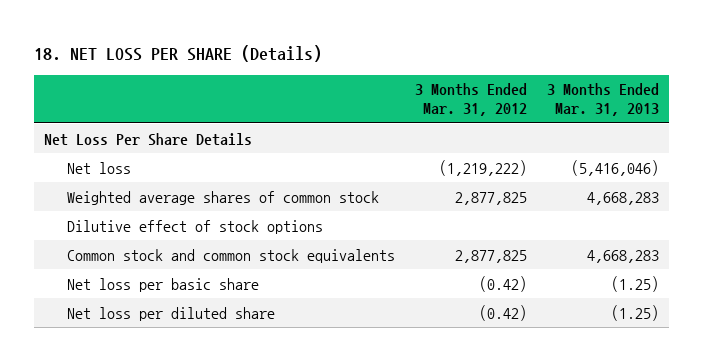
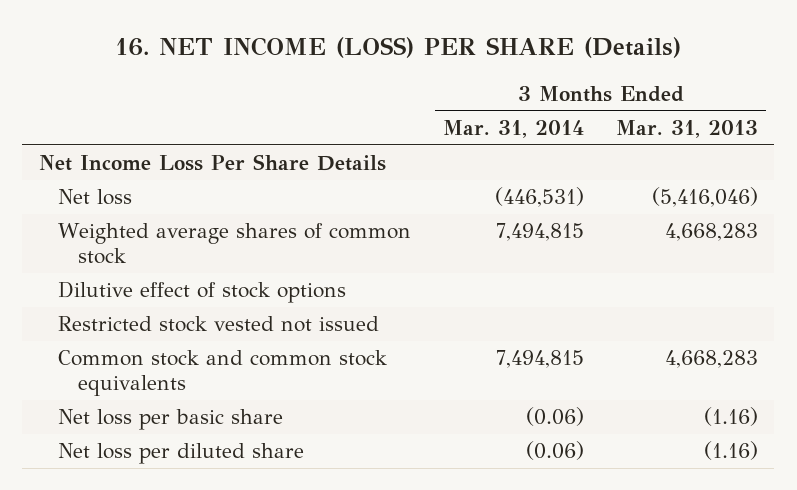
- 18. NET LOSS PER SHARE (Details)
+ 16. NET INCOME (LOSS) PER SHARE (Details)
- | 3 Months Ended Mar. 31, 2012 | 3 Months Ended Mar. 31, 2013
+ | 3 Months Ended Mar. 31, 2014 | 3 Months Ended Mar. 31, 2013
- Net Loss Per Share Details
+ Net Income Loss Per Share Details
+ Restricted stock vested not issued
- Net loss per basic share | (0.42) | (1.25)
- Net loss per diluted share | (0.42) | (1.25)
+ Net loss per basic share | (0.06) | (1.16)
+ Net loss per diluted share | (0.06) | (1.16)

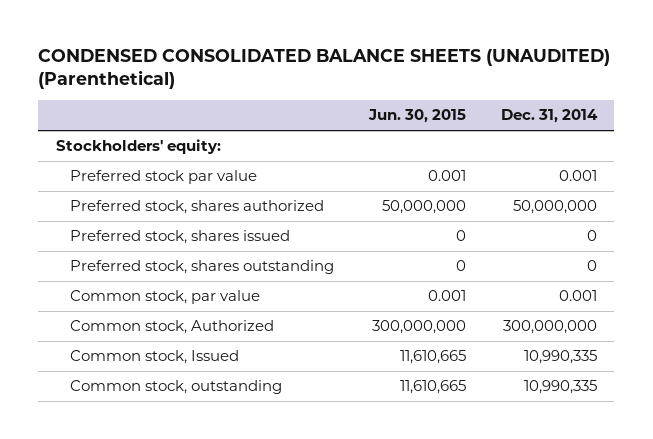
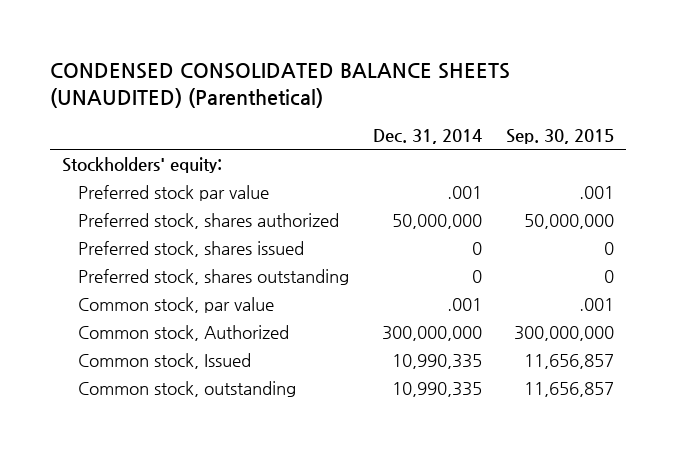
- | Jun. 30, 2015 | Dec. 31, 2014
+ | Dec. 31, 2014 | Sep. 30, 2015
- Preferred stock par value | 0.001 | 0.001
+ Preferred stock par value | .001 | .001
- Common stock, par value | 0.001 | 0.001
+ Common stock, par value | .001 | .001

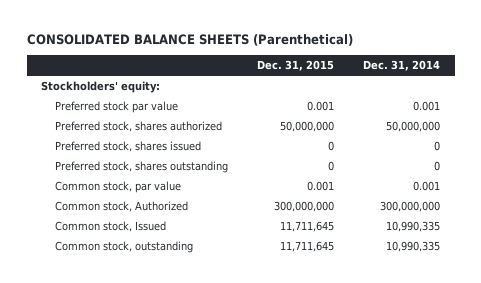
- CONDENSED CONSOLIDATED BALANCE SHEETS (UNAUDITED) (Parenthetical)
+ CONSOLIDATED BALANCE SHEETS (Parenthetical)
- | Dec. 31, 2014 | Sep. 30, 2015
+ | Dec. 31, 2015 | Dec. 31, 2014
- Preferred stock par value | .001 | .001
+ Preferred stock par value | 0.001 | 0.001
- Common stock, par value | .001 | .001
+ Common stock, par value | 0.001 | 0.001

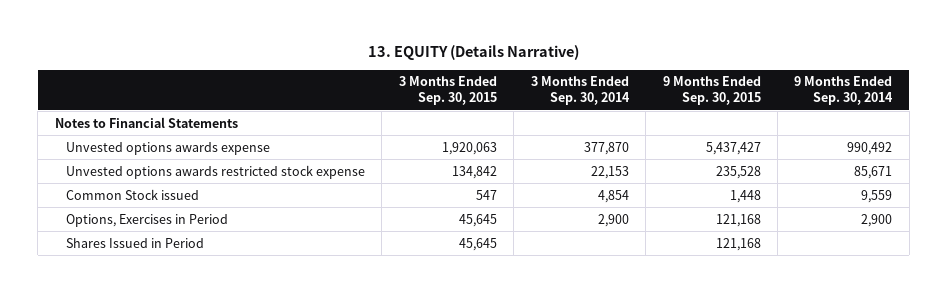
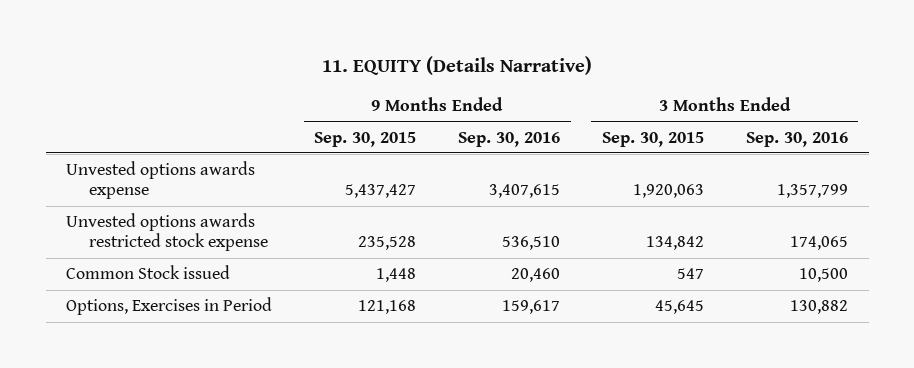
- 13. EQUITY (Details Narrative)
+ 11. EQUITY (Details Narrative)
- | 3 Months Ended Sep. 30, 2015 | 3 Months Ended Sep. 30, 2014 | 9 Months Ended Sep. 30, 2015 | 9 Months Ended Sep. 30, 2014
+ | 9 Months Ended Sep. 30, 2015 | 9 Months Ended Sep. 30, 2016 | 3 Months Ended Sep. 30, 2015 | 3 Months Ended Sep. 30, 2016
- Notes to Financial Statements
- Shares Issued in Period | 45,645 | | 121,168 |

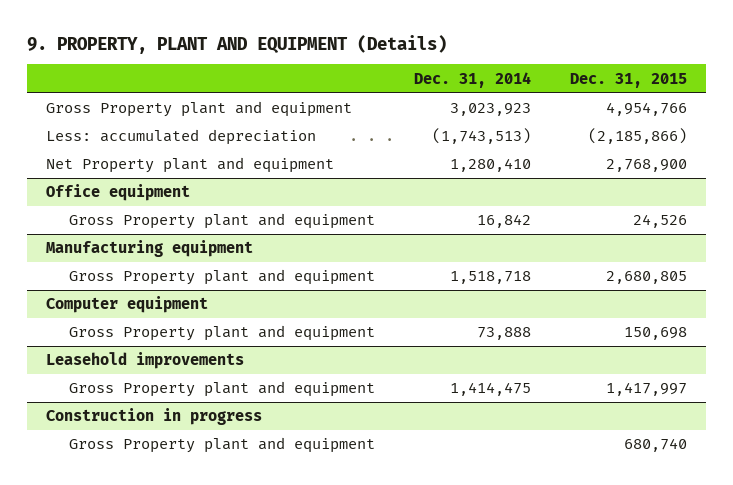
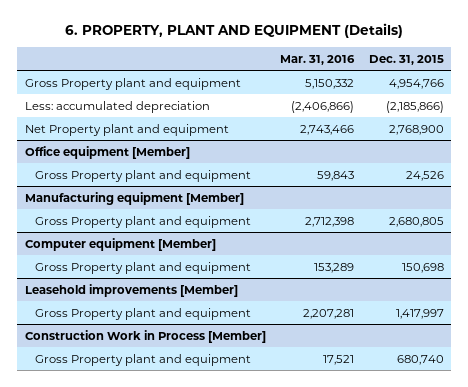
- 9. PROPERTY, PLANT AND EQUIPMENT (Details)
+ 6. PROPERTY, PLANT AND EQUIPMENT (Details)
- | Dec. 31, 2014 | Dec. 31, 2015
+ | Mar. 31, 2016 | Dec. 31, 2015
- Office equipment
+ Office equipment [Member]
- Manufacturing equipment
+ Manufacturing equipment [Member]
- Computer equipment
+ Computer equipment [Member]
- Leasehold improvements
+ Leasehold improvements [Member]
- Construction in progress
+ Construction Work in Process [Member]

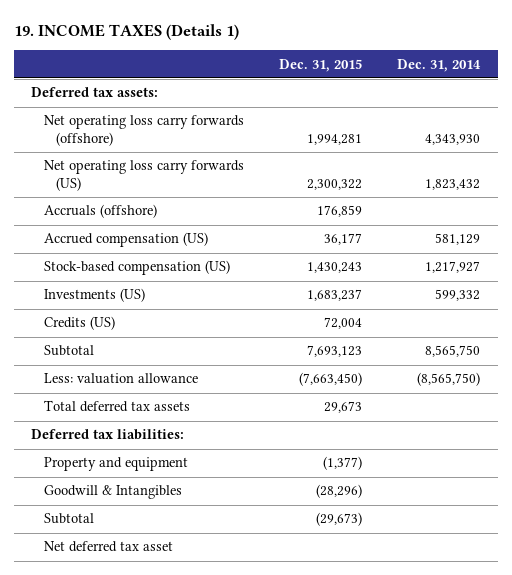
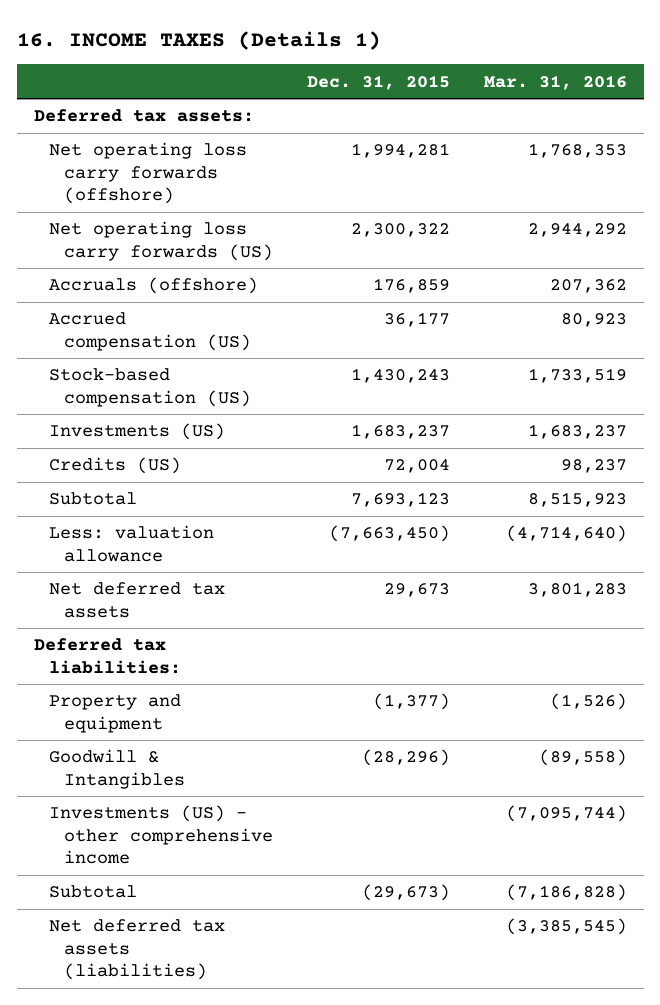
- 19. INCOME TAXES (Details 1)
+ 16. INCOME TAXES (Details 1)
- | Dec. 31, 2015 | Dec. 31, 2014
+ | Dec. 31, 2015 | Mar. 31, 2016
- Total deferred tax assets | 29,673 |
+ Net deferred tax assets | 29,673 | 3,801,283
+ Investments (US) - other comprehensive income | | (7,095,744)
- Net deferred tax asset
+ Net deferred tax assets (liabilities) | | (3,385,545)

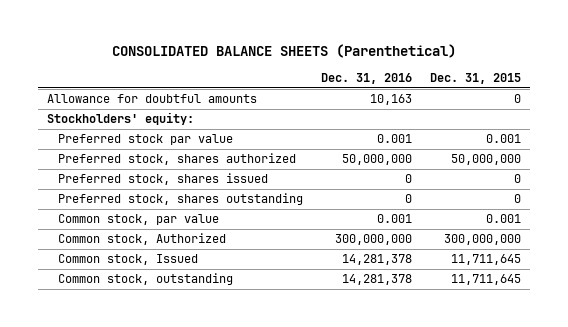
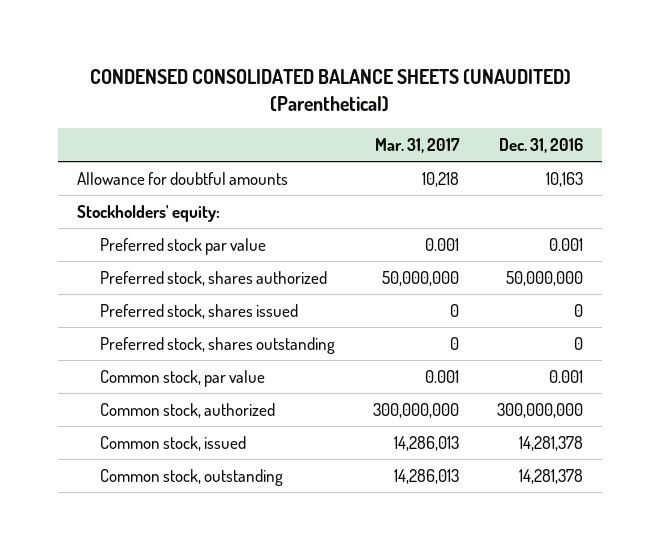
- CONSOLIDATED BALANCE SHEETS (Parenthetical)
+ CONDENSED CONSOLIDATED BALANCE SHEETS (UNAUDITED) (Parenthetical)
- | Dec. 31, 2016 | Dec. 31, 2015
+ | Mar. 31, 2017 | Dec. 31, 2016
- Common stock, Authorized | 300,000,000 | 300,000,000
- Common stock, Issued | 14,281,378 | 11,711,645
+ Common stock, authorized | 300,000,000 | 300,000,000
+ Common stock, issued | 14,286,013 | 14,281,378

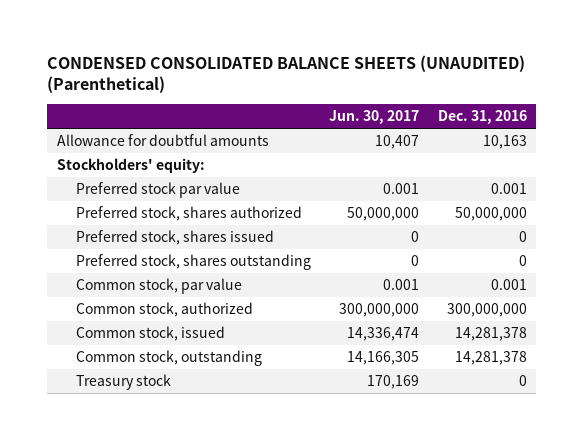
- | Mar. 31, 2017 | Dec. 31, 2016
+ | Jun. 30, 2017 | Dec. 31, 2016
+ Treasury stock | 170,169 | 0

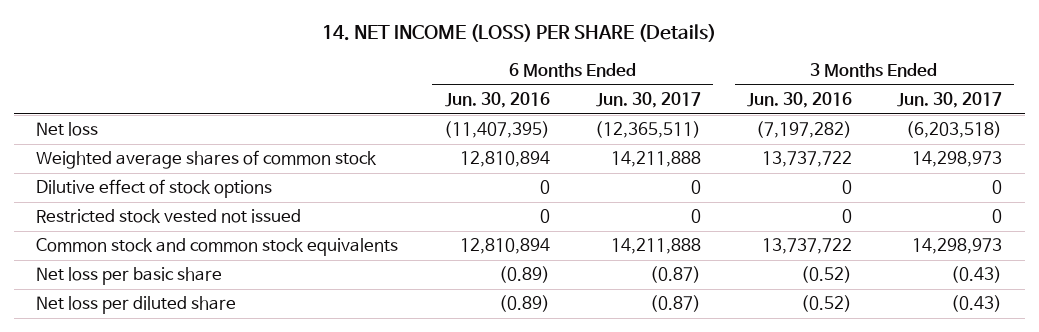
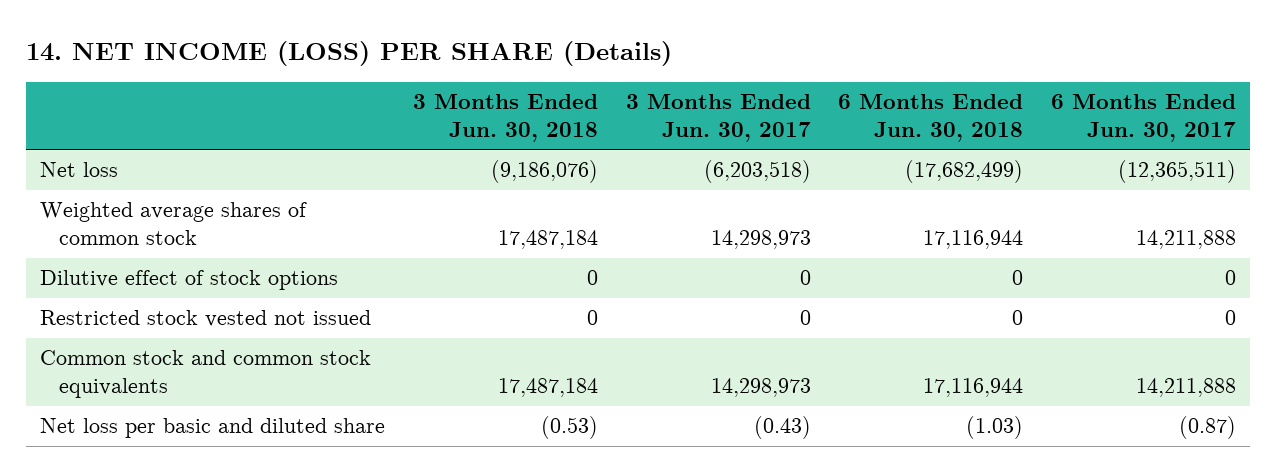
- | 6 Months Ended Jun. 30, 2016 | 6 Months Ended Jun. 30, 2017 | 3 Months Ended Jun. 30, 2016 | 3 Months Ended Jun. 30, 2017
+ | 3 Months Ended Jun. 30, 2018 | 3 Months Ended Jun. 30, 2017 | 6 Months Ended Jun. 30, 2018 | 6 Months Ended Jun. 30, 2017
- Net loss per basic share | (0.89) | (0.87) | (0.52) | (0.43)
- Net loss per diluted share | (0.89) | (0.87) | (0.52) | (0.43)
+ Net loss per basic and diluted share | (0.53) | (0.43) | (1.03) | (0.87)

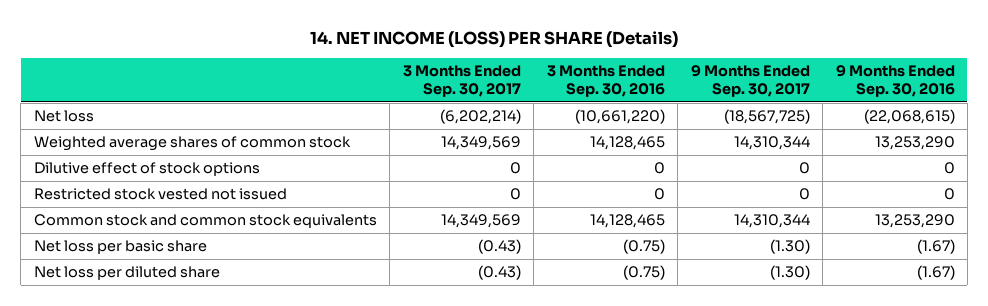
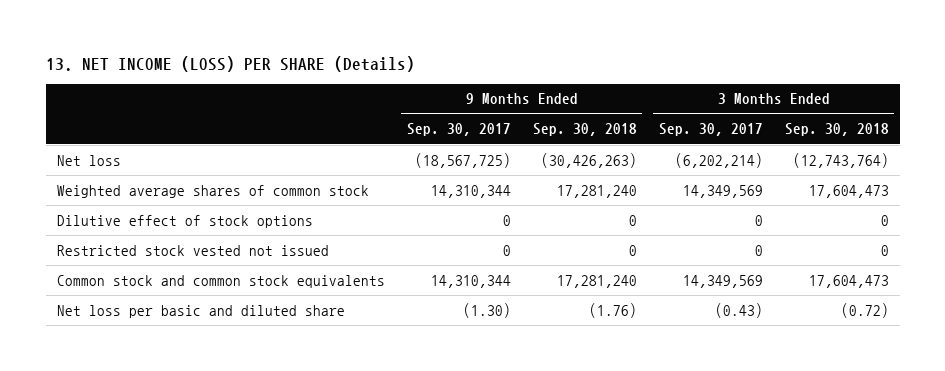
- 14. NET INCOME (LOSS) PER SHARE (Details)
+ 13. NET INCOME (LOSS) PER SHARE (Details)
- | 3 Months Ended Sep. 30, 2017 | 3 Months Ended Sep. 30, 2016 | 9 Months Ended Sep. 30, 2017 | 9 Months Ended Sep. 30, 2016
+ | 9 Months Ended Sep. 30, 2017 | 9 Months Ended Sep. 30, 2018 | 3 Months Ended Sep. 30, 2017 | 3 Months Ended Sep. 30, 2018
- Net loss per basic share | (0.43) | (0.75) | (1.30) | (1.67)
- Net loss per diluted share | (0.43) | (0.75) | (1.30) | (1.67)
+ Net loss per basic and diluted share | (1.30) | (1.76) | (0.43) | (0.72)

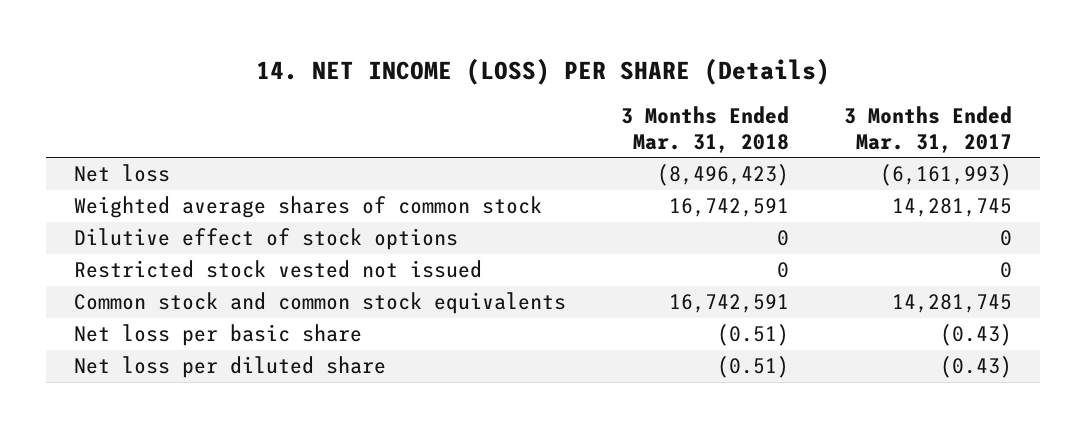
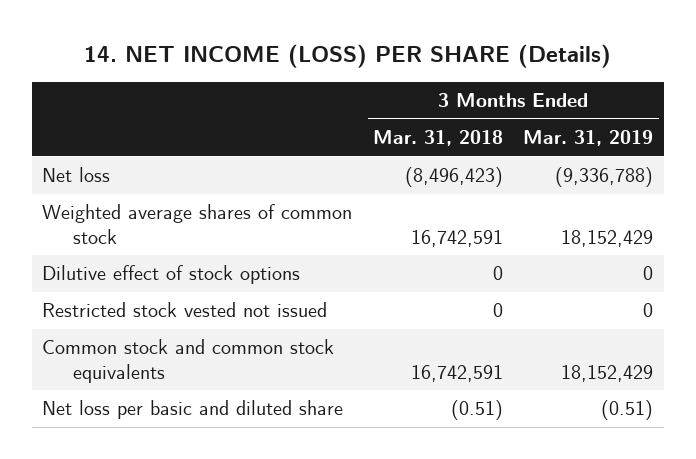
- | 3 Months Ended Mar. 31, 2018 | 3 Months Ended Mar. 31, 2017
+ | 3 Months Ended Mar. 31, 2018 | 3 Months Ended Mar. 31, 2019
- Net loss per basic share | (0.51) | (0.43)
- Net loss per diluted share | (0.51) | (0.43)
+ Net loss per basic and diluted share | (0.51) | (0.51)

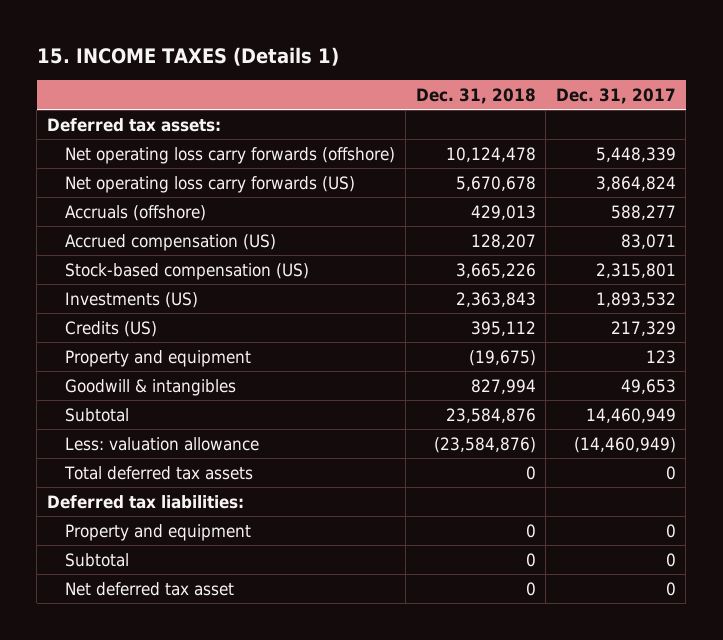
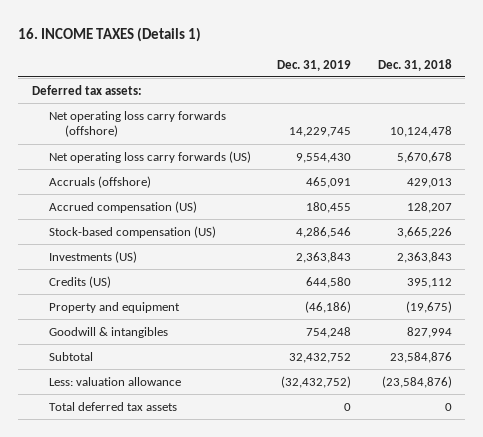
- 15. INCOME TAXES (Details 1)
+ 16. INCOME TAXES (Details 1)
- | Dec. 31, 2018 | Dec. 31, 2017
+ | Dec. 31, 2019 | Dec. 31, 2018
- Deferred tax liabilities:
- Property and equipment | 0 | 0
- Subtotal | 0 | 0
- Net deferred tax asset | 0 | 0

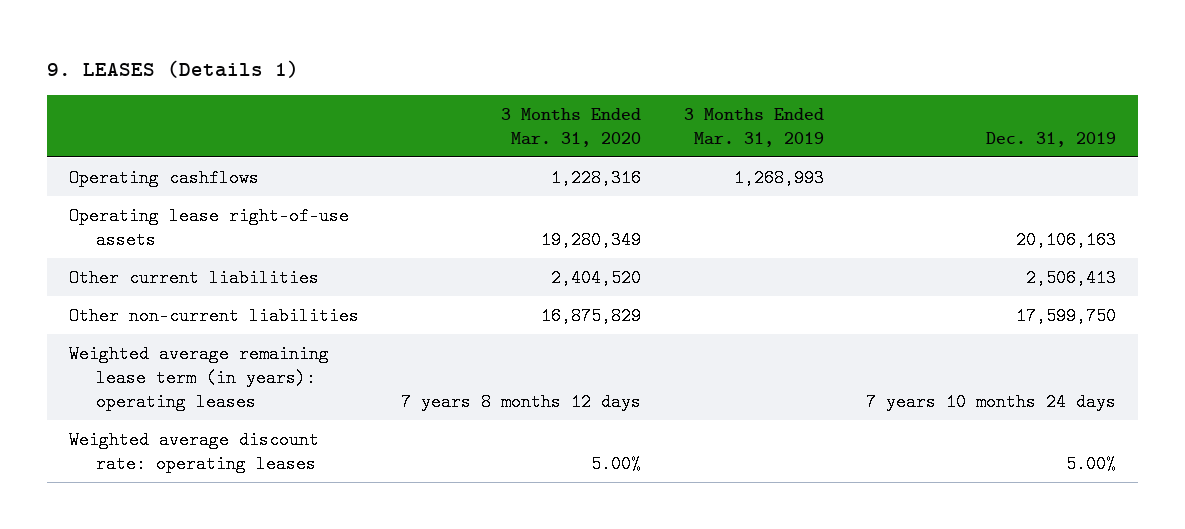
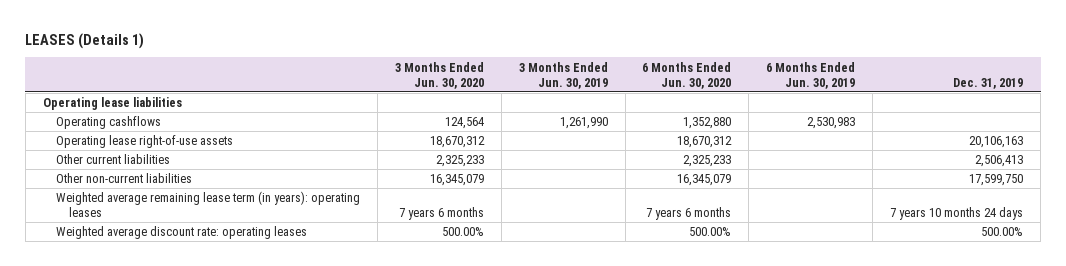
- 9. LEASES (Details 1)
+ LEASES (Details 1)
- | 3 Months Ended Mar. 31, 2020 | 3 Months Ended Mar. 31, 2019 | Dec. 31, 2019
+ | 3 Months Ended Jun. 30, 2020 | 3 Months Ended Jun. 30, 2019 | 6 Months Ended Jun. 30, 2020 | 6 Months Ended Jun. 30, 2019 | Dec. 31, 2019
+ Operating lease liabilities
- Weighted average discount rate: operating leases | 5.00% | | 5.00%
+ Weighted average discount rate: operating leases | 500.00% | | 500.00% | | 500.00%

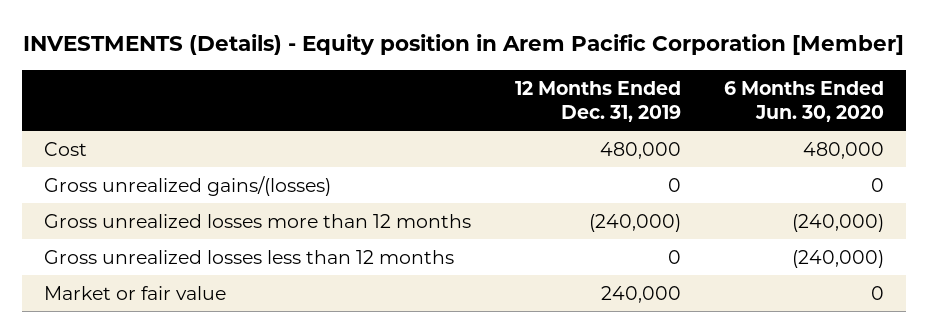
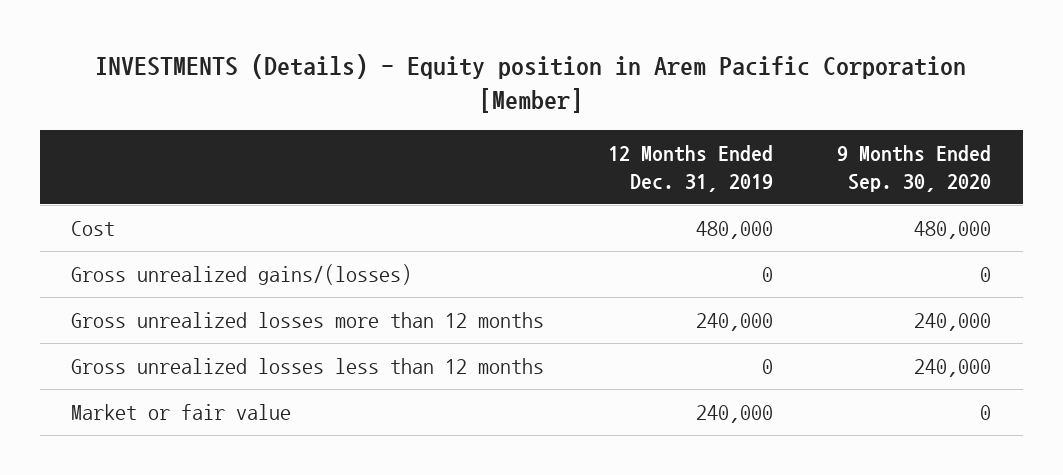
- | 12 Months Ended Dec. 31, 2019 | 6 Months Ended Jun. 30, 2020
+ | 12 Months Ended Dec. 31, 2019 | 9 Months Ended Sep. 30, 2020
- Gross unrealized losses more than 12 months | (240,000) | (240,000)
+ Gross unrealized losses more than 12 months | 240,000 | 240,000

